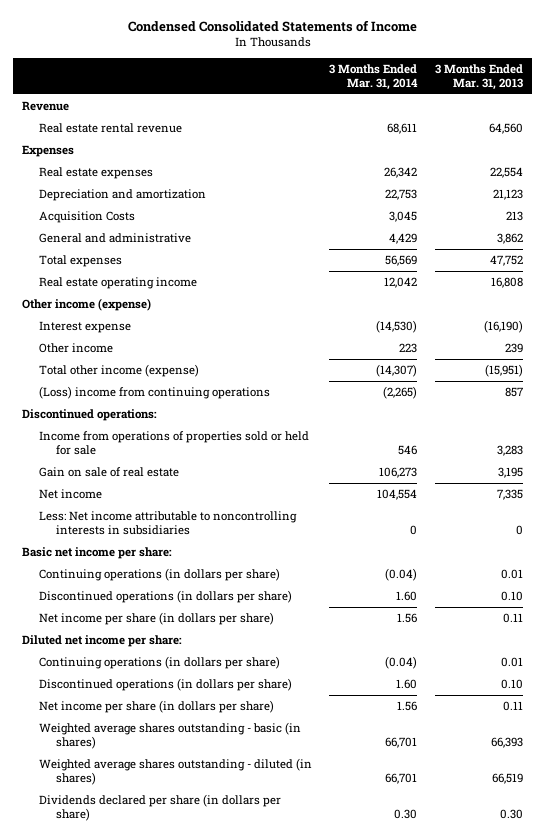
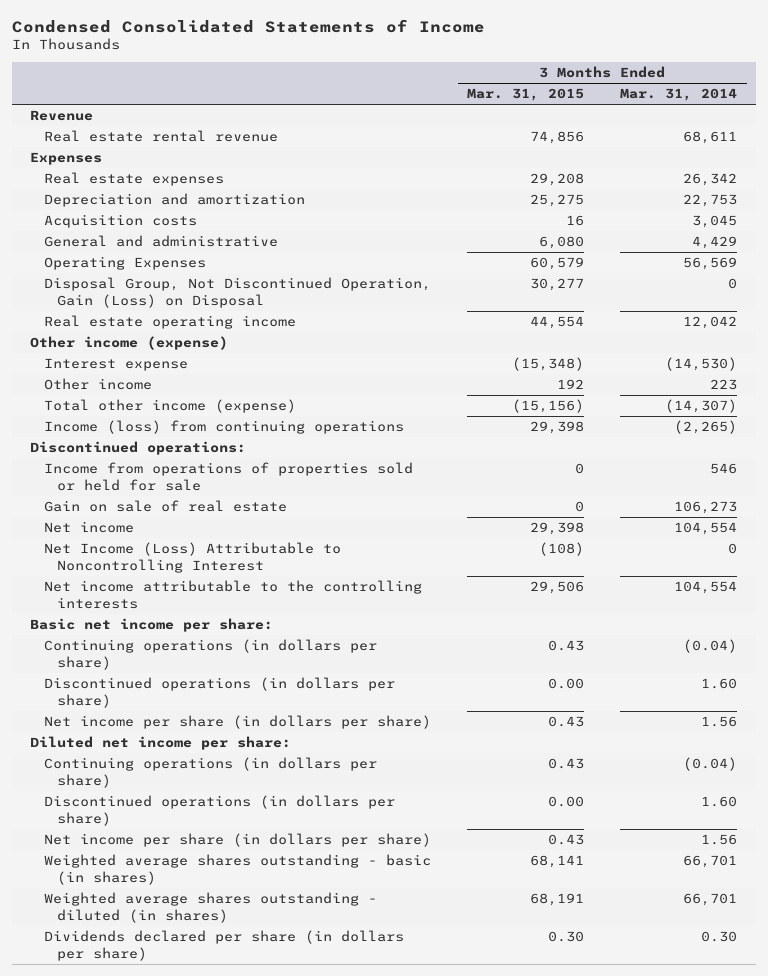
- | 3 Months Ended Mar. 31, 2014 | 3 Months Ended Mar. 31, 2013
+ | 3 Months Ended Mar. 31, 2015 | 3 Months Ended Mar. 31, 2014
- Acquisition Costs | 3,045 | 213
+ Acquisition costs | 16 | 3,045
- Total expenses | 56,569 | 47,752
+ Operating Expenses | 60,579 | 56,569
+ Disposal Group, Not Discontinued Operation, Gain (Loss) on Disposal | 30,277 | 0
- (Loss) income from continuing operations | (2,265) | 857
+ Income (loss) from continuing operations | 29,398 | (2,265)
- Less: Net income attributable to noncontrolling interests in subsidiaries | 0 | 0
+ Net Income (Loss) Attributable to Noncontrolling Interest | (108) | 0
+ Net income attributable to the controlling interests | 29,506 | 104,554

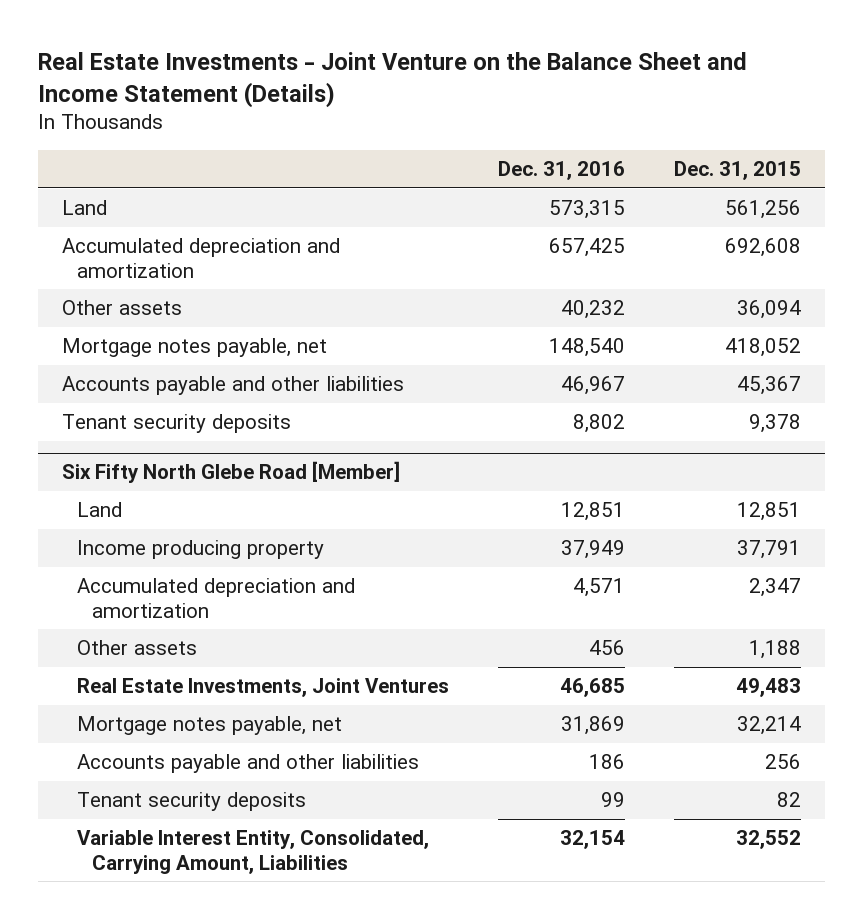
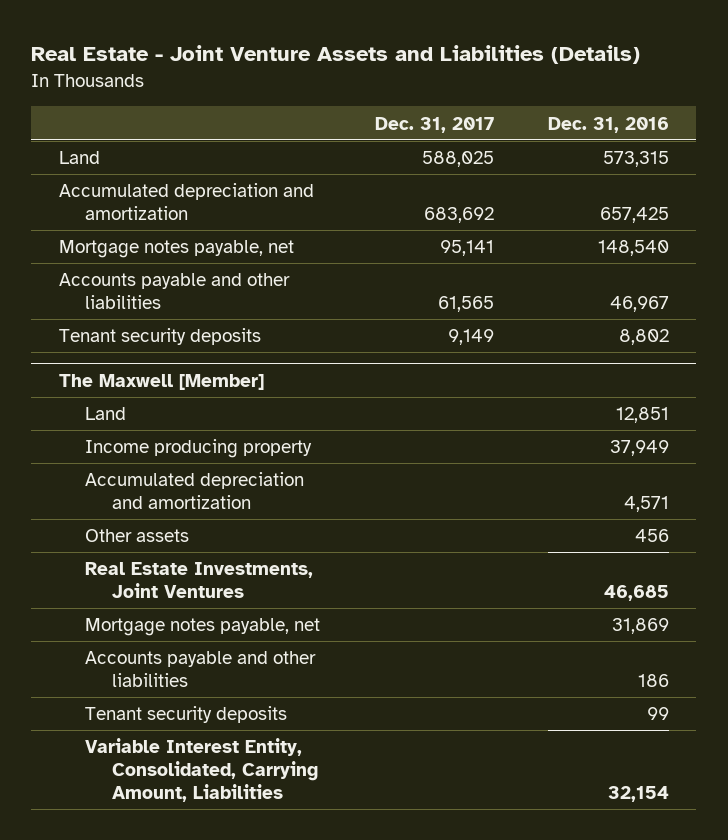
- Real Estate Investments - Joint Venture on the Balance Sheet and Income Statement (Details)
+ Real Estate - Joint Venture Assets and Liabilities (Details)
- | Dec. 31, 2016 | Dec. 31, 2015
+ | Dec. 31, 2017 | Dec. 31, 2016
- Other assets | 40,232 | 36,094
- Six Fifty North Glebe Road [Member]
+ The Maxwell [Member]

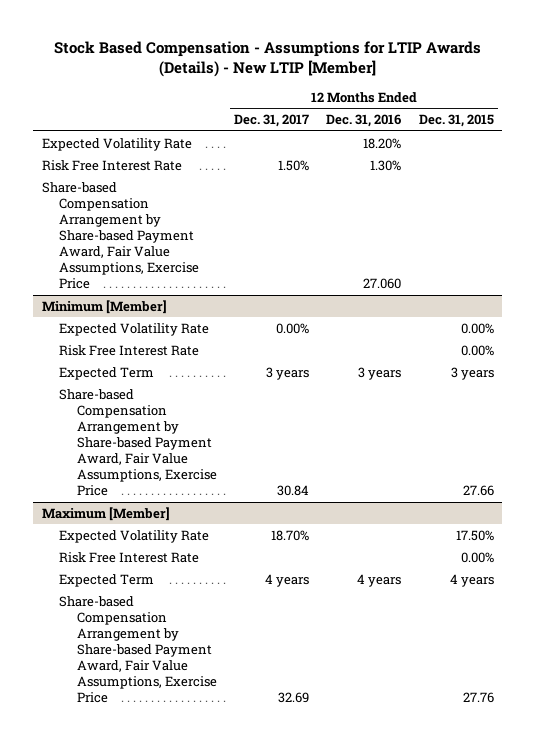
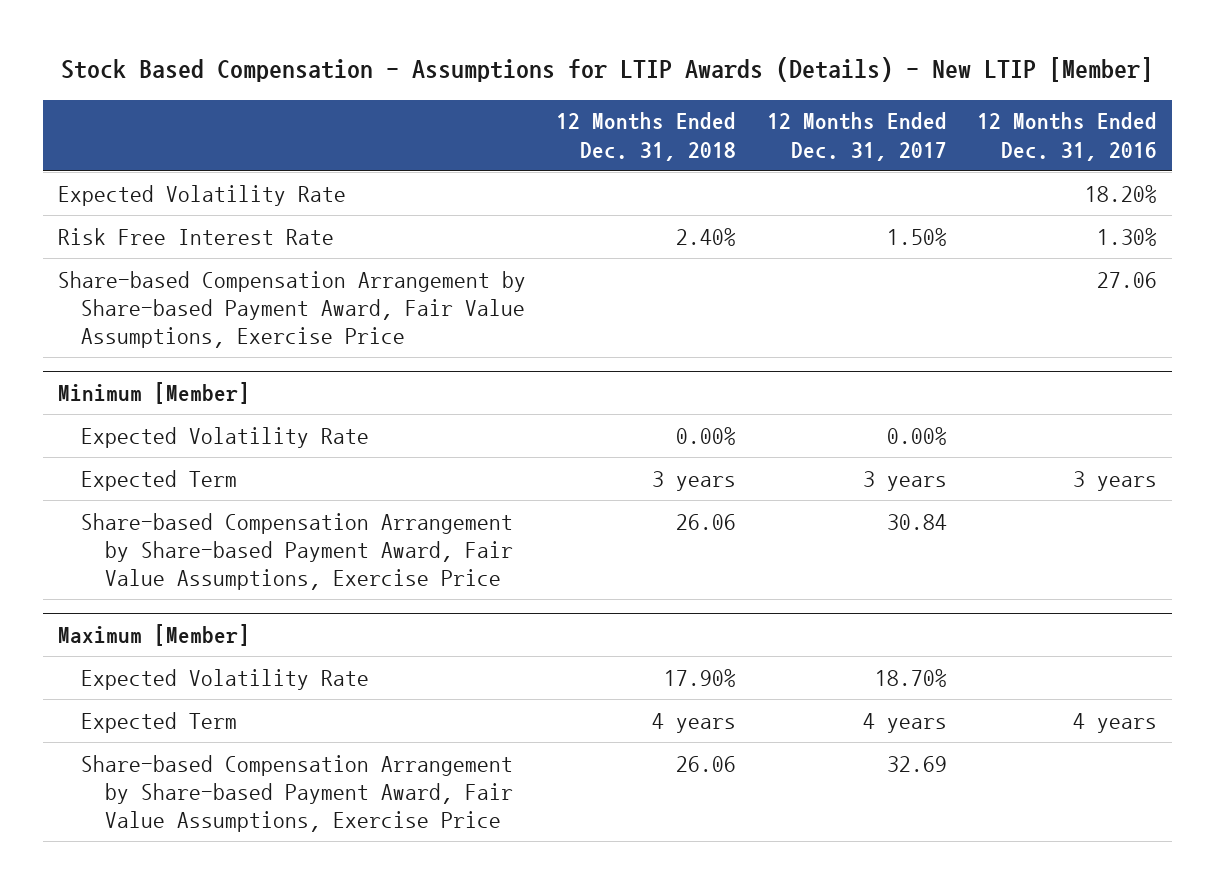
- | 12 Months Ended Dec. 31, 2017 | 12 Months Ended Dec. 31, 2016 | 12 Months Ended Dec. 31, 2015
+ | 12 Months Ended Dec. 31, 2018 | 12 Months Ended Dec. 31, 2017 | 12 Months Ended Dec. 31, 2016
- Share-based Compensation Arrangement by Share-based Payment Award, Fair Value Assumptions, Exercise Price | | 27.060 |
+ Share-based Compensation Arrangement by Share-based Payment Award, Fair Value Assumptions, Exercise Price | | | 27.06
@ Minimum [Member]
- Risk Free Interest Rate | | | 0.00%
@ Maximum [Member]
- Risk Free Interest Rate | | | 0.00%

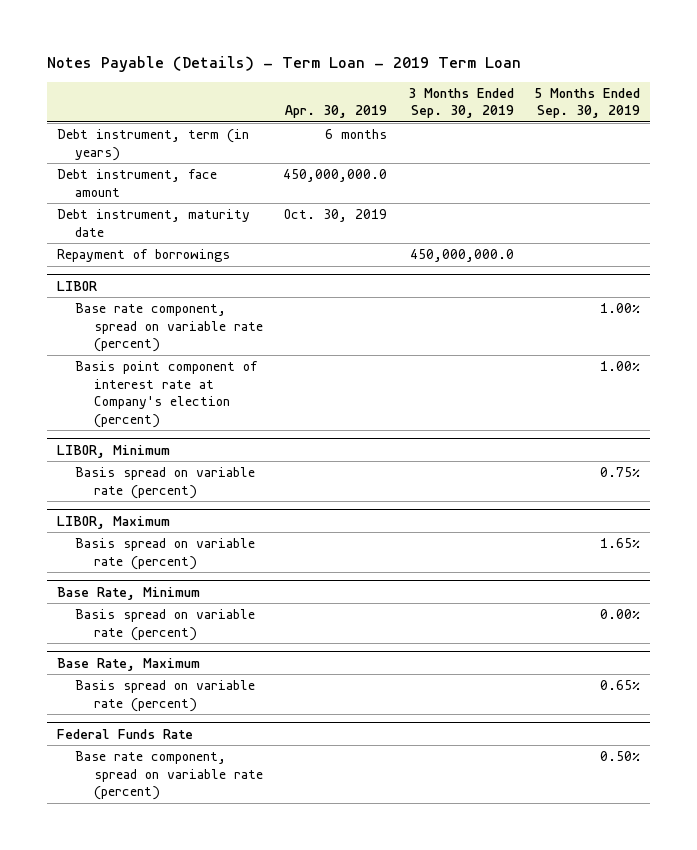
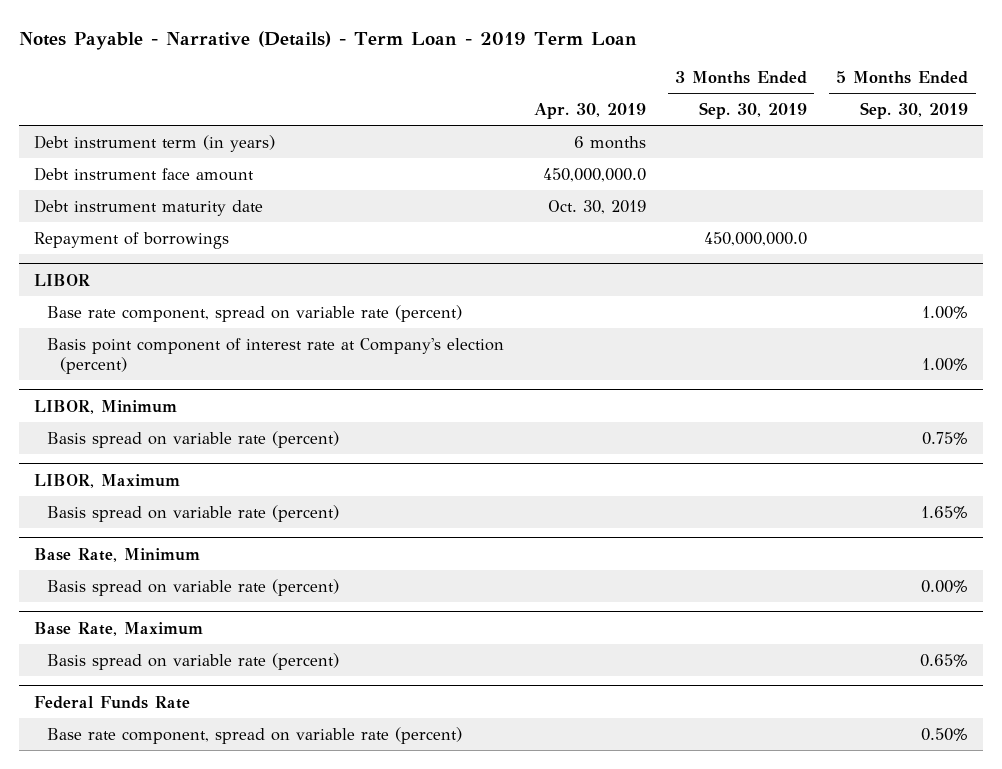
- Notes Payable (Details) - Term Loan - 2019 Term Loan
+ Notes Payable - Narrative (Details) - Term Loan - 2019 Term Loan
- Debt instrument, term (in years) | 6 months | |
- Debt instrument, face amount | 450,000,000.0 | |
- Debt instrument, maturity date | Oct. 30, 2019 | |
+ Debt instrument term (in years) | 6 months | |
+ Debt instrument face amount | 450,000,000.0 | |
+ Debt instrument maturity date | Oct. 30, 2019 | |

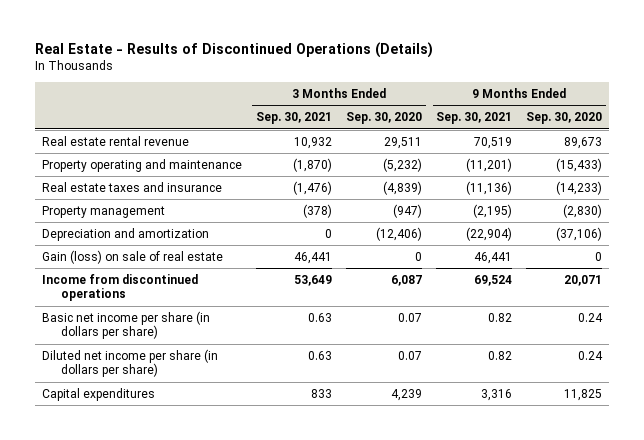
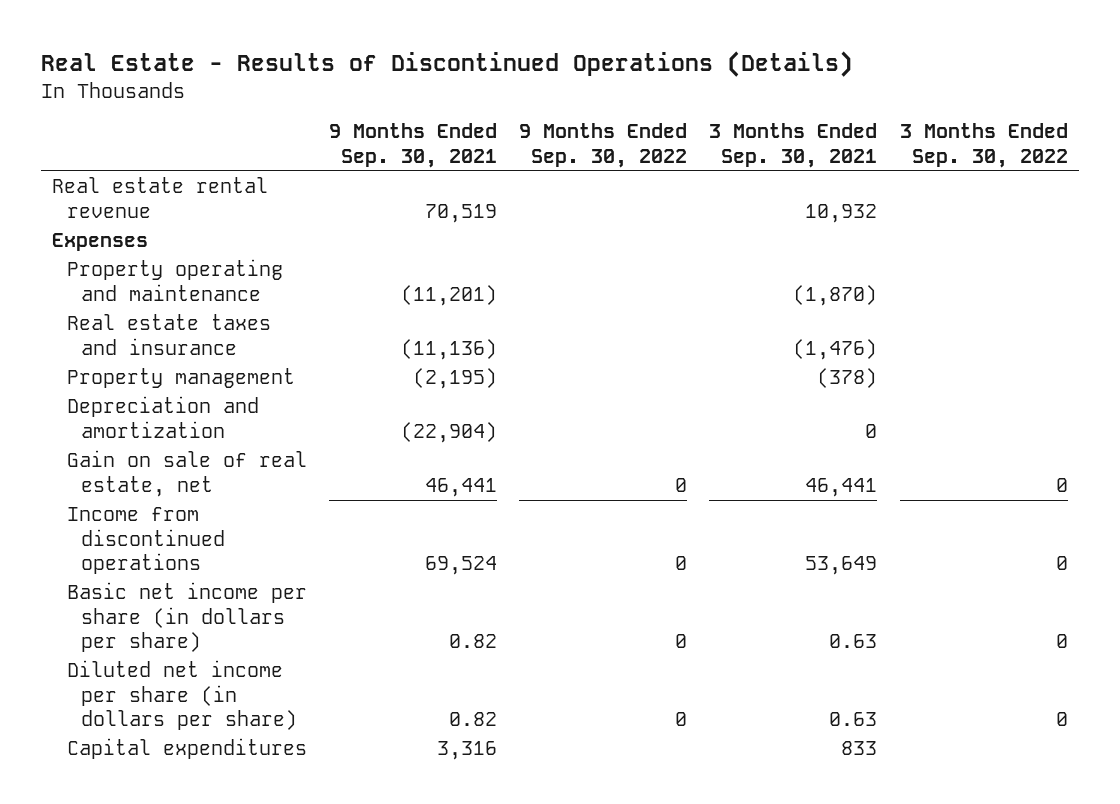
- | 3 Months Ended Sep. 30, 2021 | 3 Months Ended Sep. 30, 2020 | 9 Months Ended Sep. 30, 2021 | 9 Months Ended Sep. 30, 2020
+ | 9 Months Ended Sep. 30, 2021 | 9 Months Ended Sep. 30, 2022 | 3 Months Ended Sep. 30, 2021 | 3 Months Ended Sep. 30, 2022
+ Expenses
- Gain (loss) on sale of real estate | 46,441 | 0 | 46,441 | 0
+ Gain on sale of real estate, net | 46,441 | 0 | 46,441 | 0

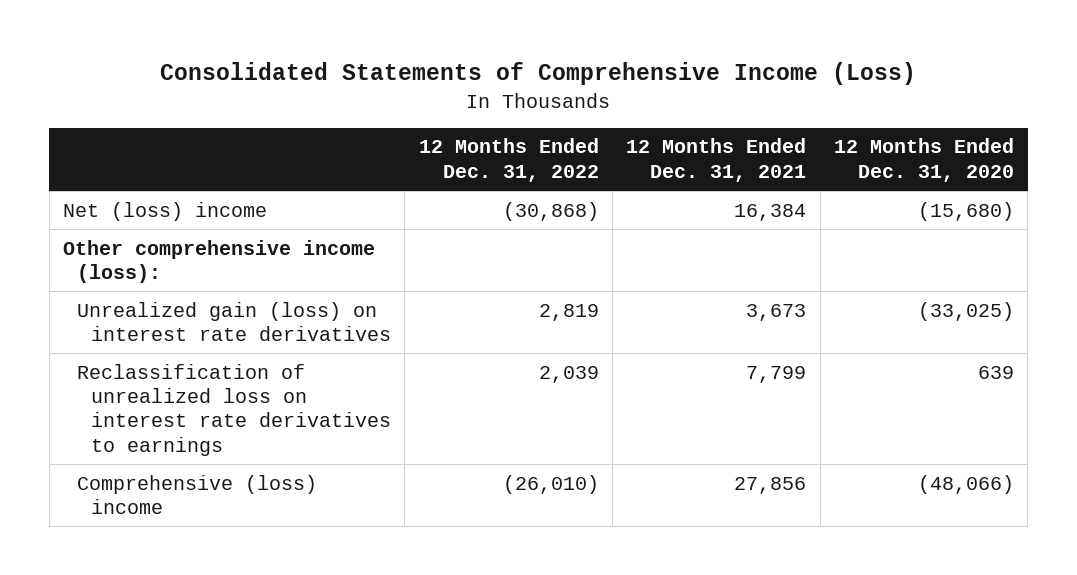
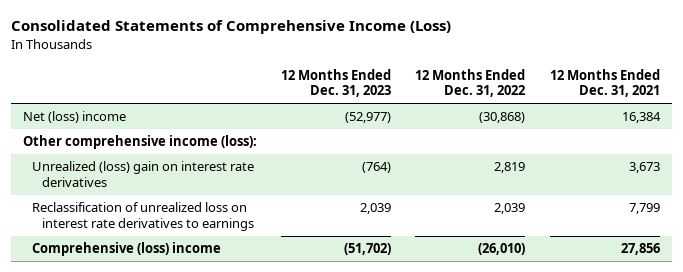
- | 12 Months Ended Dec. 31, 2022 | 12 Months Ended Dec. 31, 2021 | 12 Months Ended Dec. 31, 2020
+ | 12 Months Ended Dec. 31, 2023 | 12 Months Ended Dec. 31, 2022 | 12 Months Ended Dec. 31, 2021
- Unrealized gain (loss) on interest rate derivatives | 2,819 | 3,673 | (33,025)
+ Unrealized (loss) gain on interest rate derivatives | (764) | 2,819 | 3,673

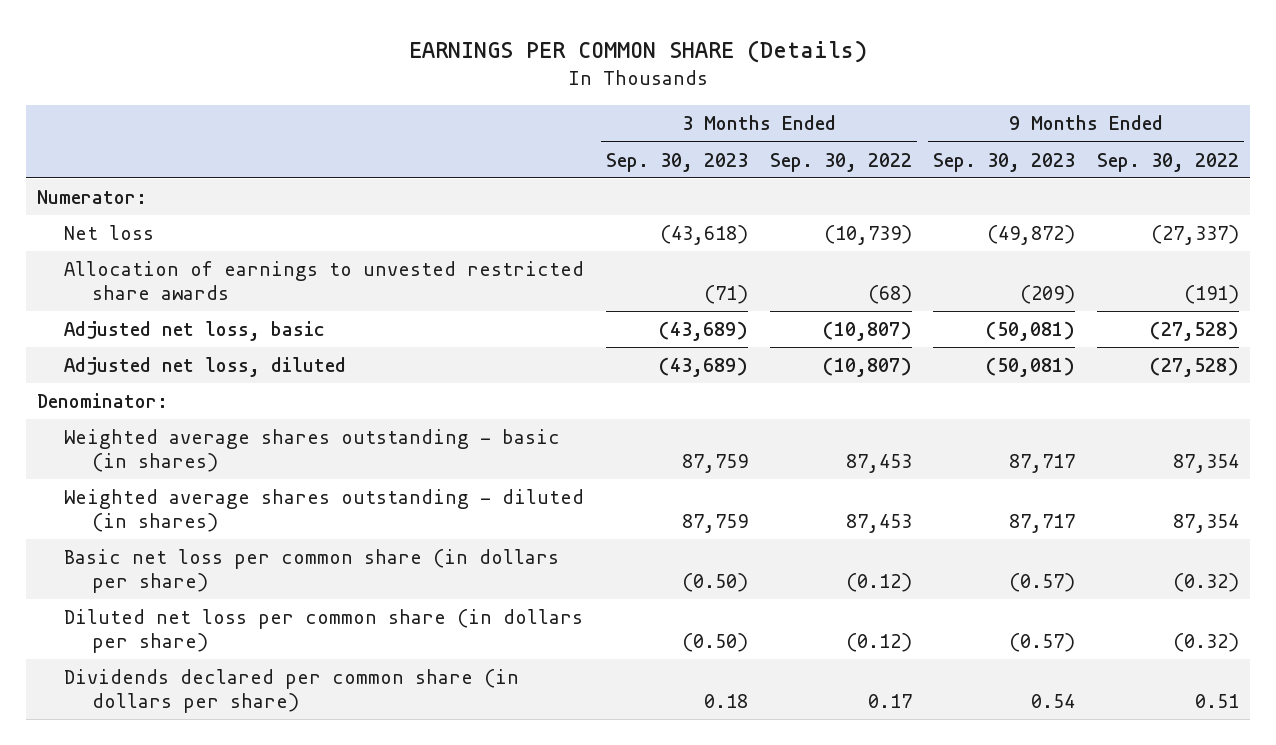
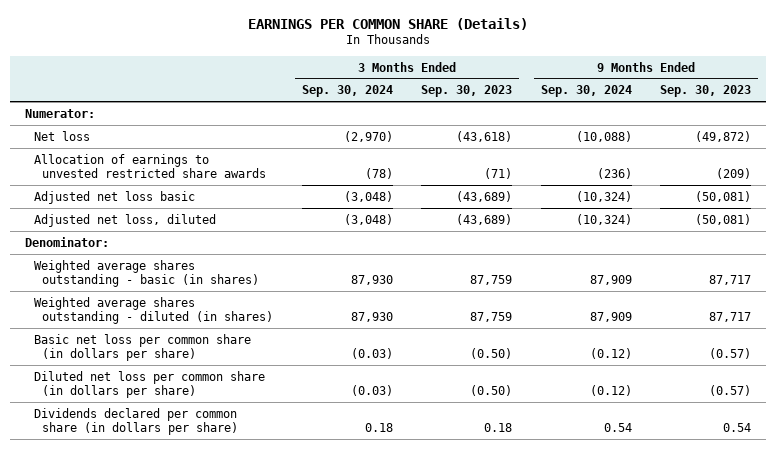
- | 3 Months Ended Sep. 30, 2023 | 3 Months Ended Sep. 30, 2022 | 9 Months Ended Sep. 30, 2023 | 9 Months Ended Sep. 30, 2022
+ | 3 Months Ended Sep. 30, 2024 | 3 Months Ended Sep. 30, 2023 | 9 Months Ended Sep. 30, 2024 | 9 Months Ended Sep. 30, 2023
- Adjusted net loss, basic | (43,689) | (10,807) | (50,081) | (27,528)
+ Adjusted net loss basic | (3,048) | (43,689) | (10,324) | (50,081)

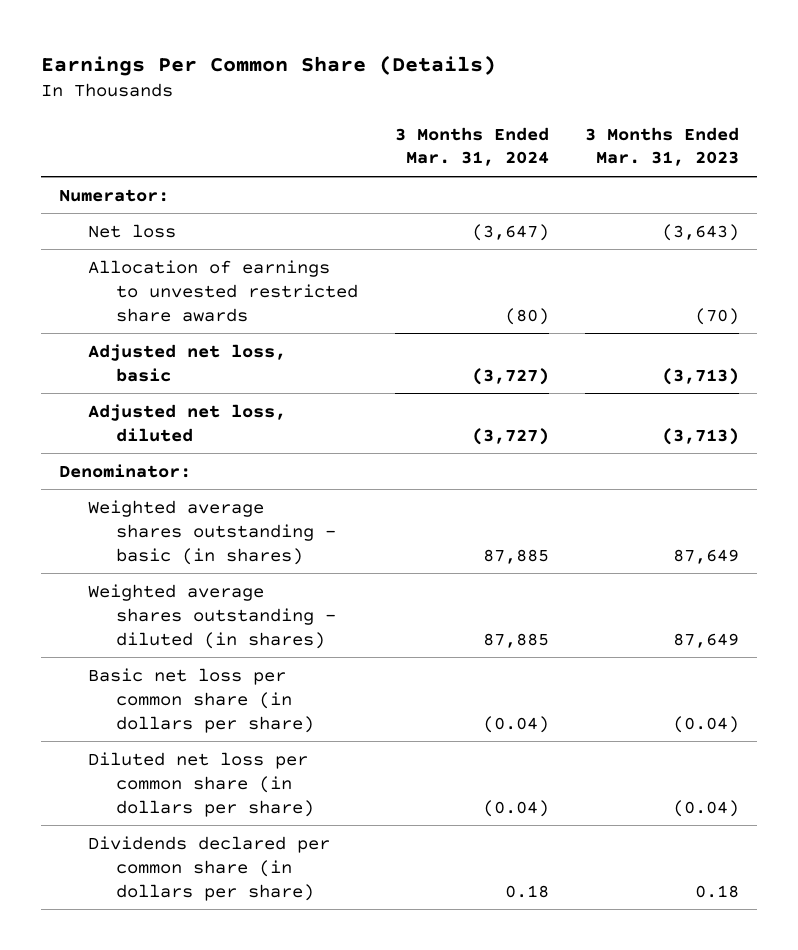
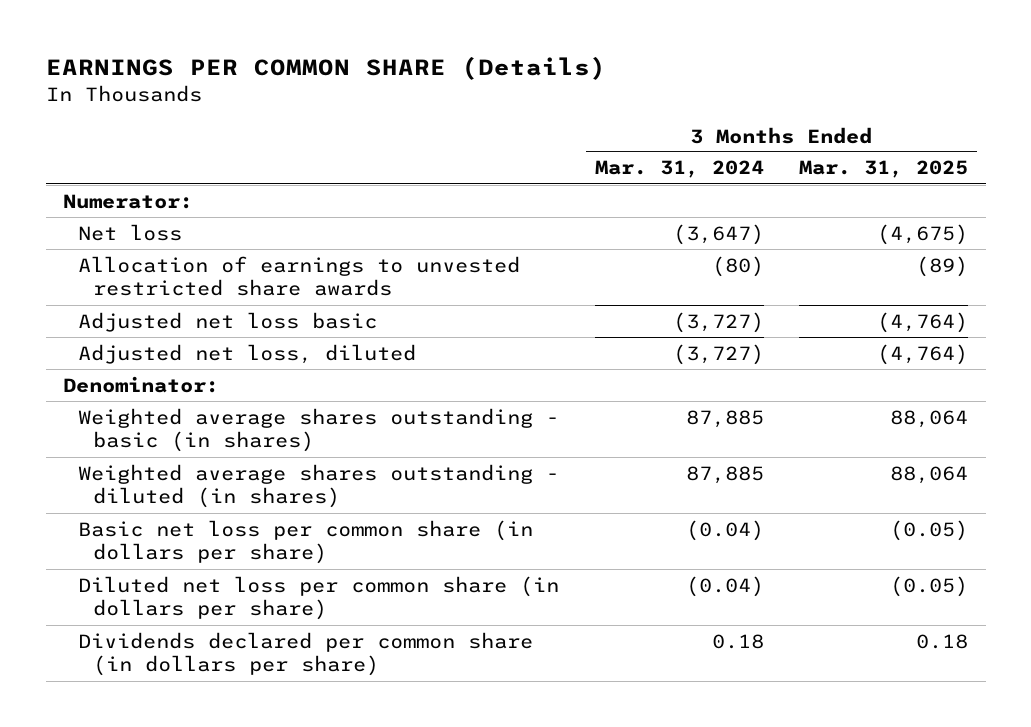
- Earnings Per Common Share (Details)
+ EARNINGS PER COMMON SHARE (Details)
- | 3 Months Ended Mar. 31, 2024 | 3 Months Ended Mar. 31, 2023
+ | 3 Months Ended Mar. 31, 2024 | 3 Months Ended Mar. 31, 2025
- Adjusted net loss, basic | (3,727) | (3,713)
+ Adjusted net loss basic | (3,727) | (4,764)

